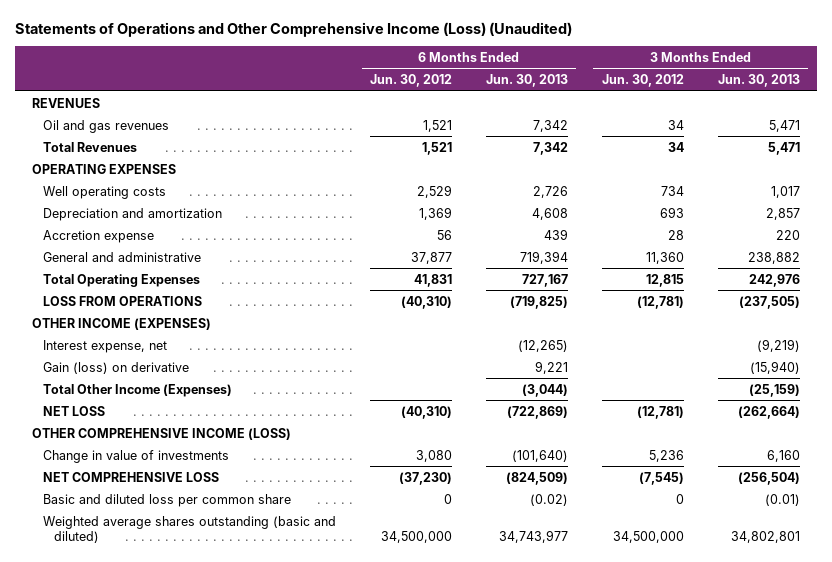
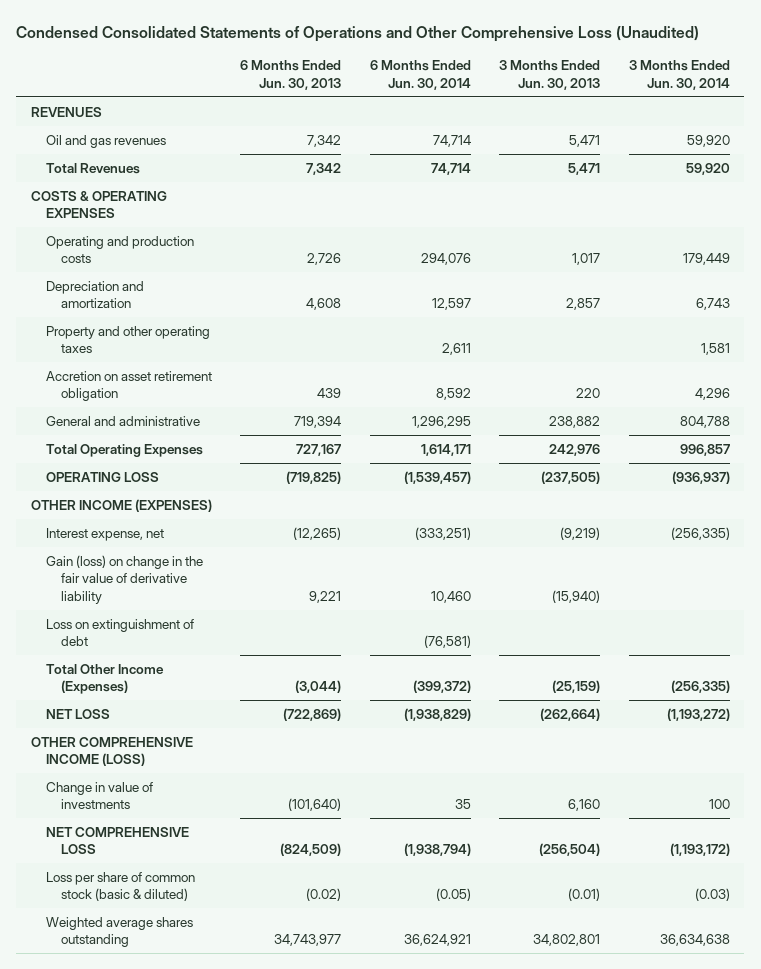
- Statements of Operations and Other Comprehensive Income (Loss) (Unaudited)
+ Condensed Consolidated Statements of Operations and Other Comprehensive Loss (Unaudited)
- | 6 Months Ended Jun. 30, 2012 | 6 Months Ended Jun. 30, 2013 | 3 Months Ended Jun. 30, 2012 | 3 Months Ended Jun. 30, 2013
+ | 6 Months Ended Jun. 30, 2013 | 6 Months Ended Jun. 30, 2014 | 3 Months Ended Jun. 30, 2013 | 3 Months Ended Jun. 30, 2014
- OPERATING EXPENSES
- Well operating costs | 2,529 | 2,726 | 734 | 1,017
+ COSTS & OPERATING EXPENSES
+ Operating and production costs | 2,726 | 294,076 | 1,017 | 179,449
- Accretion expense | 56 | 439 | 28 | 220
+ Property and other operating taxes | | 2,611 | | 1,581
+ Accretion on asset retirement obligation | 439 | 8,592 | 220 | 4,296
- LOSS FROM OPERATIONS | (40,310) | (719,825) | (12,781) | (237,505)
+ OPERATING LOSS | (719,825) | (1,539,457) | (237,505) | (936,937)
- Gain (loss) on derivative | | 9,221 | | (15,940)
+ Gain (loss) on change in the fair value of derivative liability | 9,221 | 10,460 | (15,940) |
+ Loss on extinguishment of debt | | (76,581) | |
- Basic and diluted loss per common share | 0 | (0.02) | 0 | (0.01)
- Weighted average shares outstanding (basic and diluted) | 34,500,000 | 34,743,977 | 34,500,000 | 34,802,801
+ Loss per share of common stock (basic & diluted) | (0.02) | (0.05) | (0.01) | (0.03)
+ Weighted average shares outstanding | 34,743,977 | 36,624,921 | 34,802,801 | 36,634,638

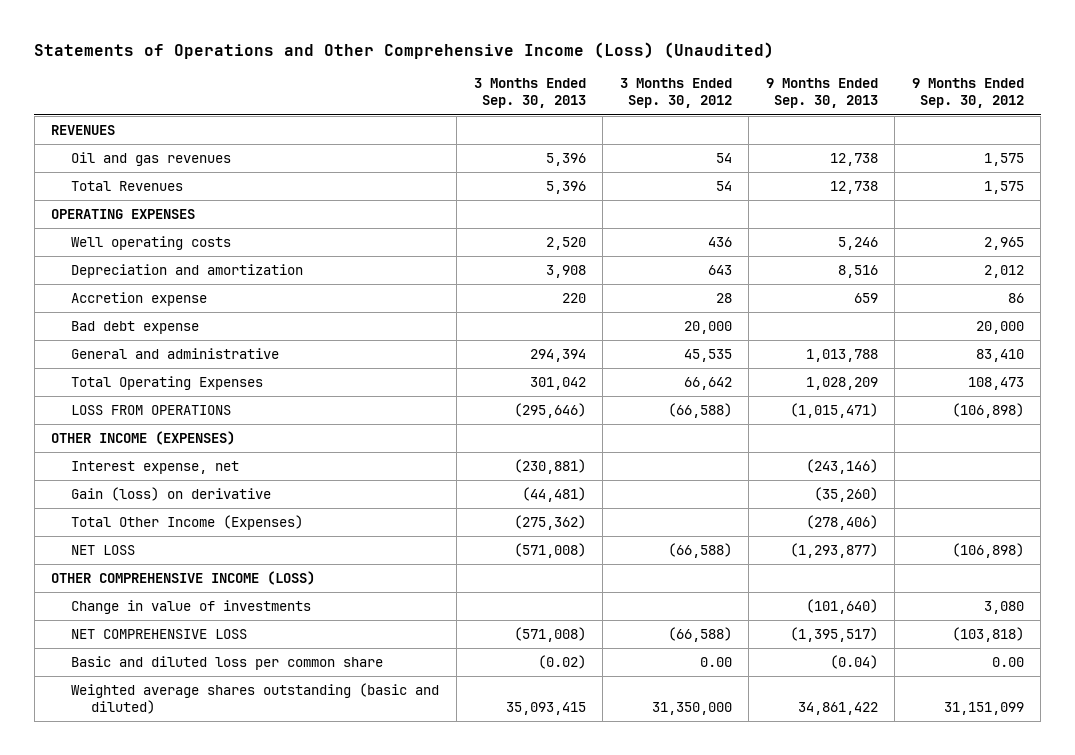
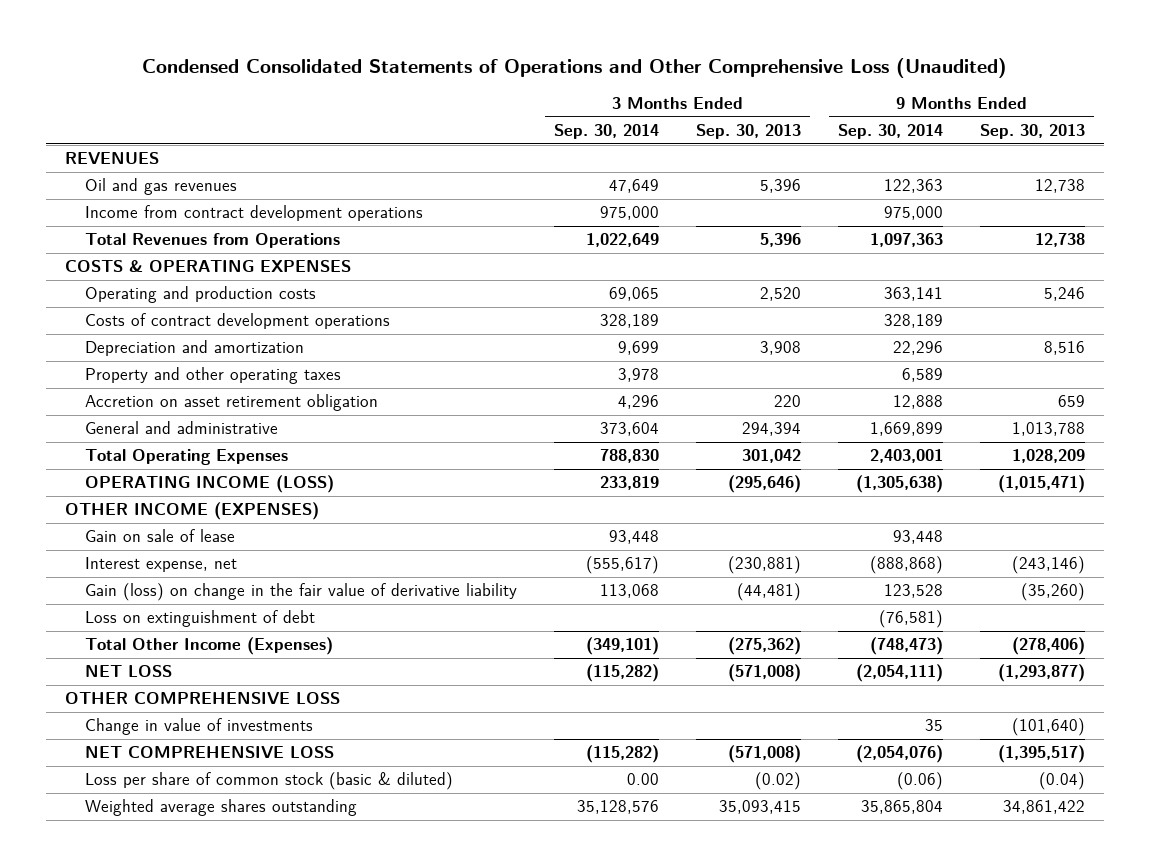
- Statements of Operations and Other Comprehensive Income (Loss) (Unaudited)
+ Condensed Consolidated Statements of Operations and Other Comprehensive Loss (Unaudited)
- | 3 Months Ended Sep. 30, 2013 | 3 Months Ended Sep. 30, 2012 | 9 Months Ended Sep. 30, 2013 | 9 Months Ended Sep. 30, 2012
+ | 3 Months Ended Sep. 30, 2014 | 3 Months Ended Sep. 30, 2013 | 9 Months Ended Sep. 30, 2014 | 9 Months Ended Sep. 30, 2013
- Total Revenues | 5,396 | 54 | 12,738 | 1,575
- OPERATING EXPENSES
- Well operating costs | 2,520 | 436 | 5,246 | 2,965
+ Income from contract development operations | 975,000 | | 975,000 |
+ Total Revenues from Operations | 1,022,649 | 5,396 | 1,097,363 | 12,738
+ COSTS & OPERATING EXPENSES
+ Operating and production costs | 69,065 | 2,520 | 363,141 | 5,246
+ Costs of contract development operations | 328,189 | | 328,189 |
- Accretion expense | 220 | 28 | 659 | 86
- Bad debt expense | | 20,000 | | 20,000
+ Property and other operating taxes | 3,978 | | 6,589 |
+ Accretion on asset retirement obligation | 4,296 | 220 | 12,888 | 659
- LOSS FROM OPERATIONS | (295,646) | (66,588) | (1,015,471) | (106,898)
+ OPERATING INCOME (LOSS) | 233,819 | (295,646) | (1,305,638) | (1,015,471)
+ Gain on sale of lease | 93,448 | | 93,448 |
- Gain (loss) on derivative | (44,481) | | (35,260) |
+ Gain (loss) on change in the fair value of derivative liability | 113,068 | (44,481) | 123,528 | (35,260)
+ Loss on extinguishment of debt | | | (76,581) |
- OTHER COMPREHENSIVE INCOME (LOSS)
+ OTHER COMPREHENSIVE LOSS
- Basic and diluted loss per common share | (0.02) | 0.00 | (0.04) | 0.00
- Weighted average shares outstanding (basic and diluted) | 35,093,415 | 31,350,000 | 34,861,422 | 31,151,099
+ Loss per share of common stock (basic & diluted) | 0.00 | (0.02) | (0.06) | (0.04)
+ Weighted average shares outstanding | 35,128,576 | 35,093,415 | 35,865,804 | 34,861,422

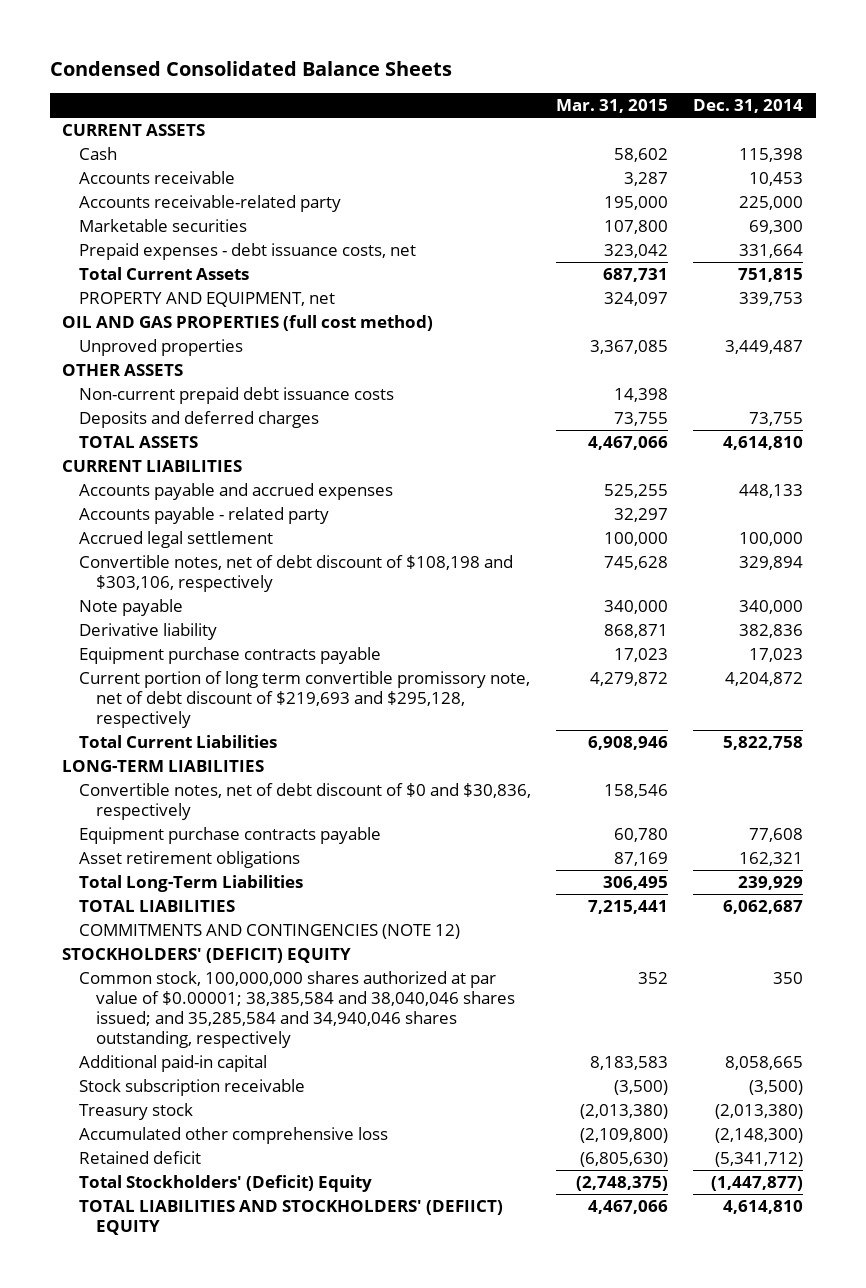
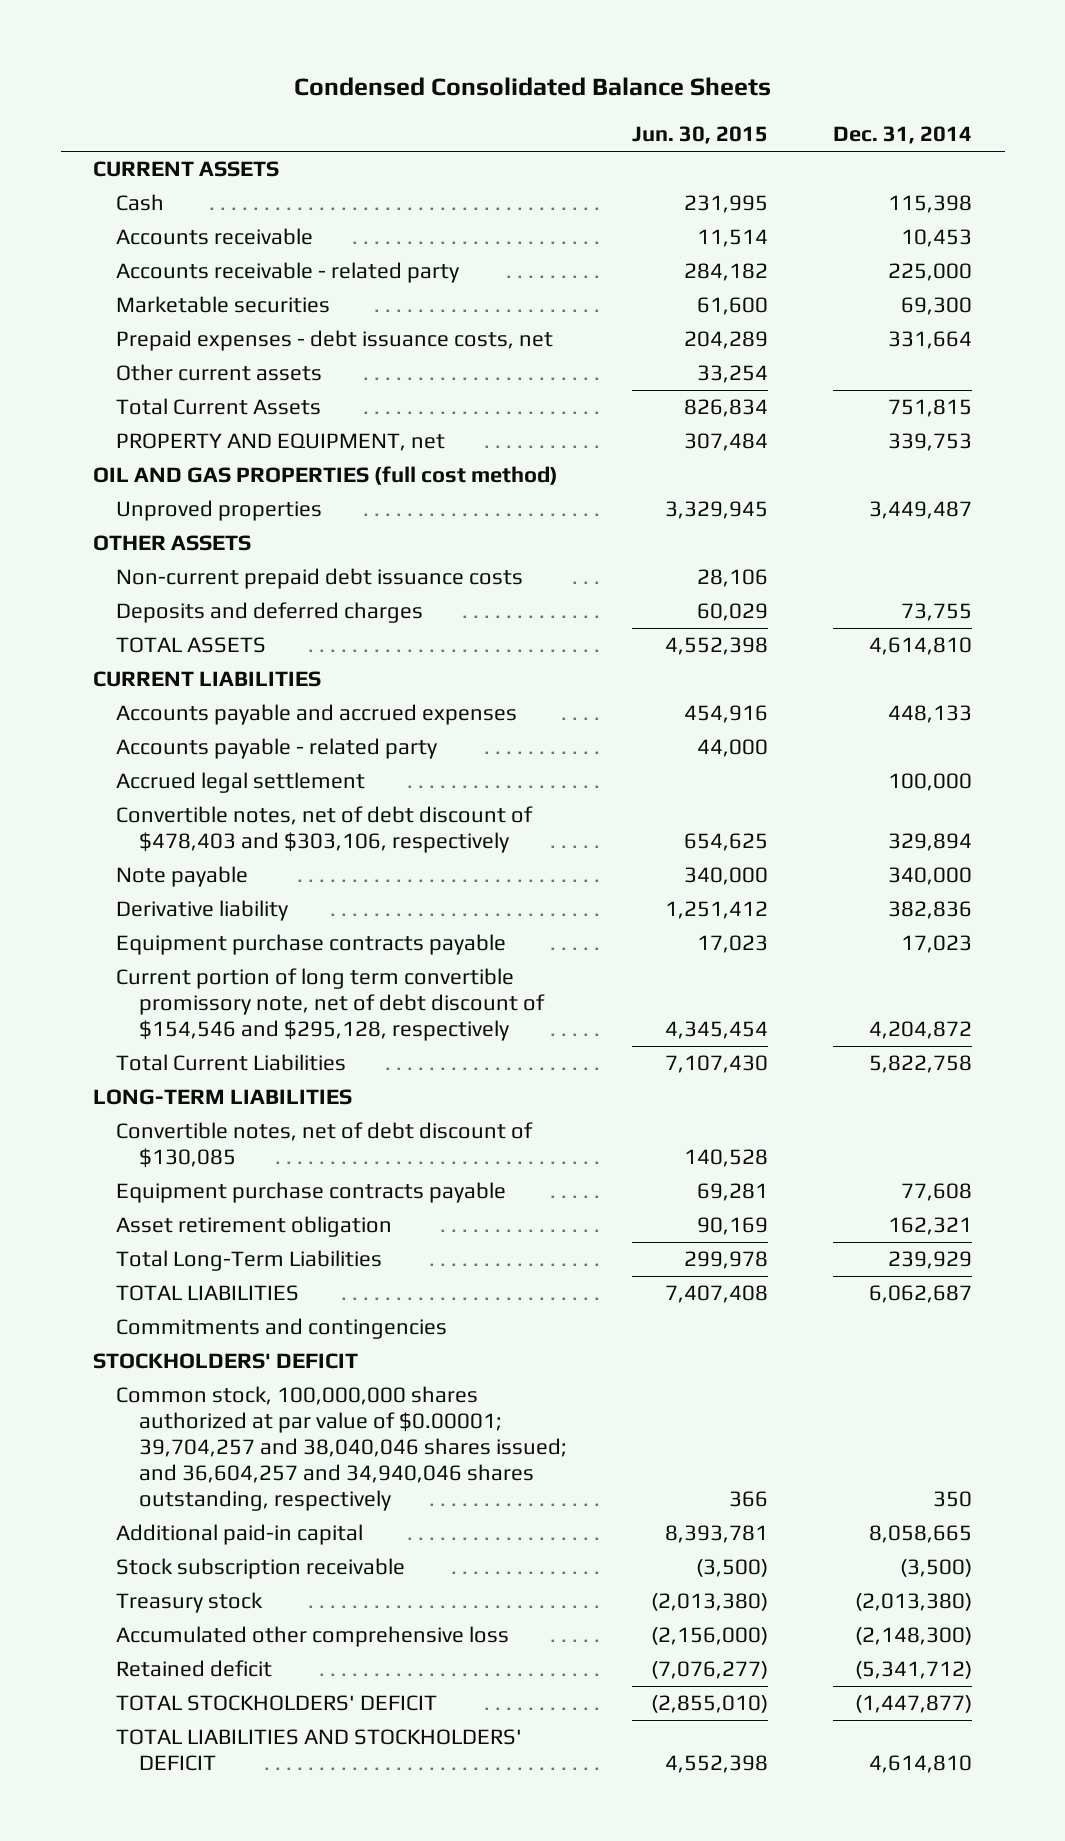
- | Mar. 31, 2015 | Dec. 31, 2014
+ | Jun. 30, 2015 | Dec. 31, 2014
- Accounts receivable-related party | 195,000 | 225,000
+ Accounts receivable - related party | 284,182 | 225,000
+ Other current assets | 33,254 |
- Convertible notes, net of debt discount of $108,198 and $303,106, respectively | 745,628 | 329,894
+ Convertible notes, net of debt discount of $478,403 and $303,106, respectively | 654,625 | 329,894
- Current portion of long term convertible promissory note, net of debt discount of $219,693 and $295,128, respectively | 4,279,872 | 4,204,872
+ Current portion of long term convertible promissory note, net of debt discount of $154,546 and $295,128, respectively | 4,345,454 | 4,204,872
- Convertible notes, net of debt discount of $0 and $30,836, respectively | 158,546 |
+ Convertible notes, net of debt discount of $130,085 | 140,528 |
- Asset retirement obligations | 87,169 | 162,321
+ Asset retirement obligation | 90,169 | 162,321
- COMMITMENTS AND CONTINGENCIES (NOTE 12)
- STOCKHOLDERS' (DEFICIT) EQUITY
- Common stock, 100,000,000 shares authorized at par value of $0.00001; 38,385,584 and 38,040,046 shares issued; and 35,285,584 and 34,940,046 shares outstanding, respectively | 352 | 350
+ Commitments and contingencies
+ STOCKHOLDERS' DEFICIT
+ Common stock, 100,000,000 shares authorized at par value of $0.00001; 39,704,257 and 38,040,046 shares issued; and 36,604,257 and 34,940,046 shares outstanding, respectively | 366 | 350
- Total Stockholders' (Deficit) Equity | (2,748,375) | (1,447,877)
- TOTAL LIABILITIES AND STOCKHOLDERS' (DEFIICT) EQUITY | 4,467,066 | 4,614,810
+ TOTAL STOCKHOLDERS' DEFICIT | (2,855,010) | (1,447,877)
+ TOTAL LIABILITIES AND STOCKHOLDERS' DEFICIT | 4,552,398 | 4,614,810

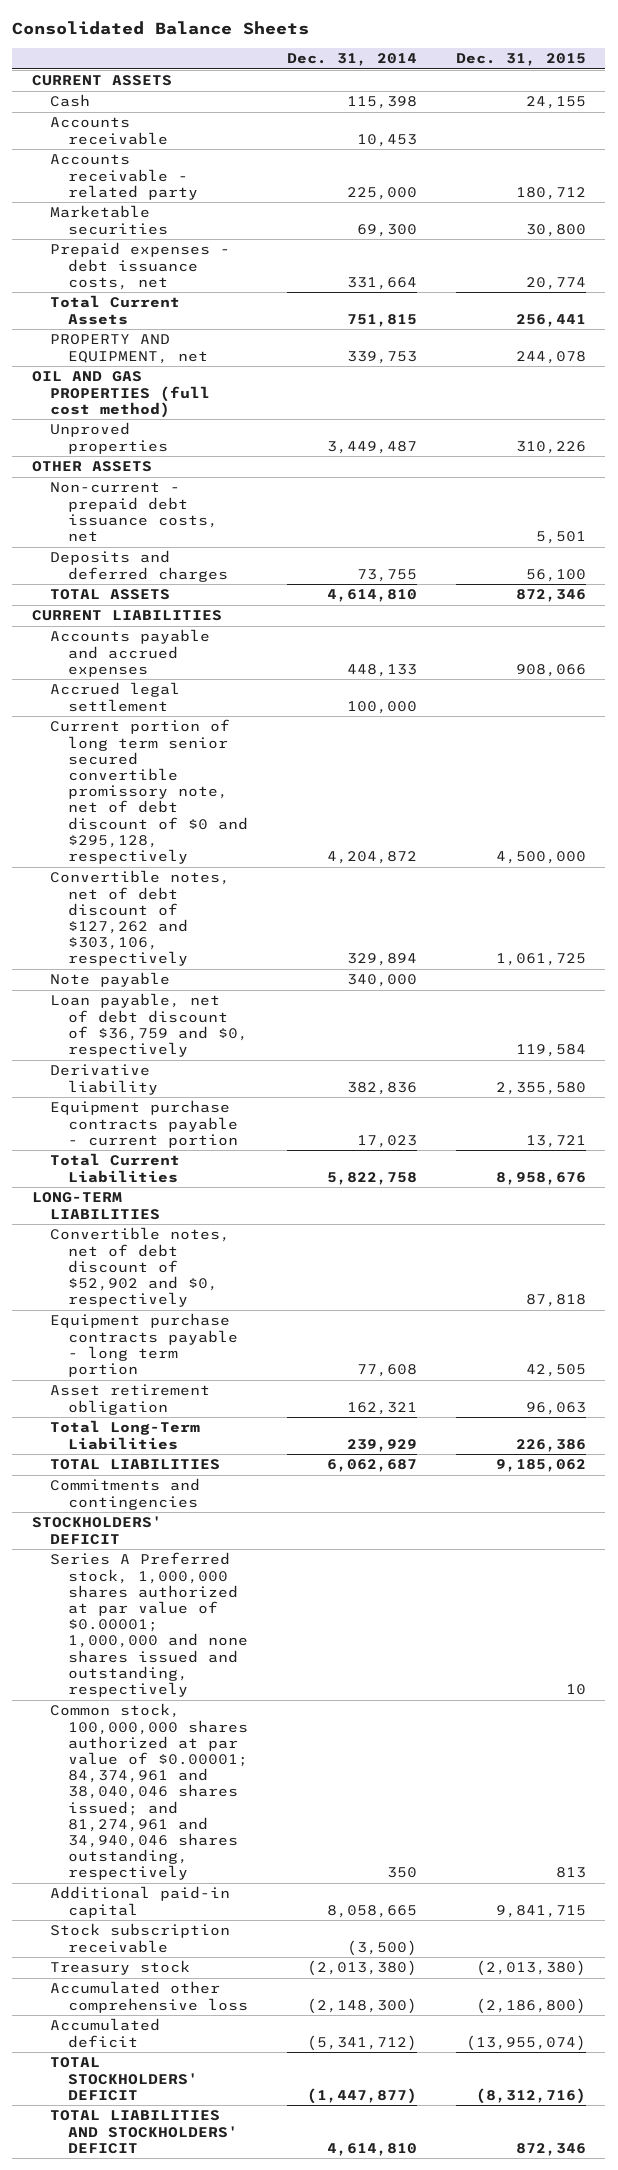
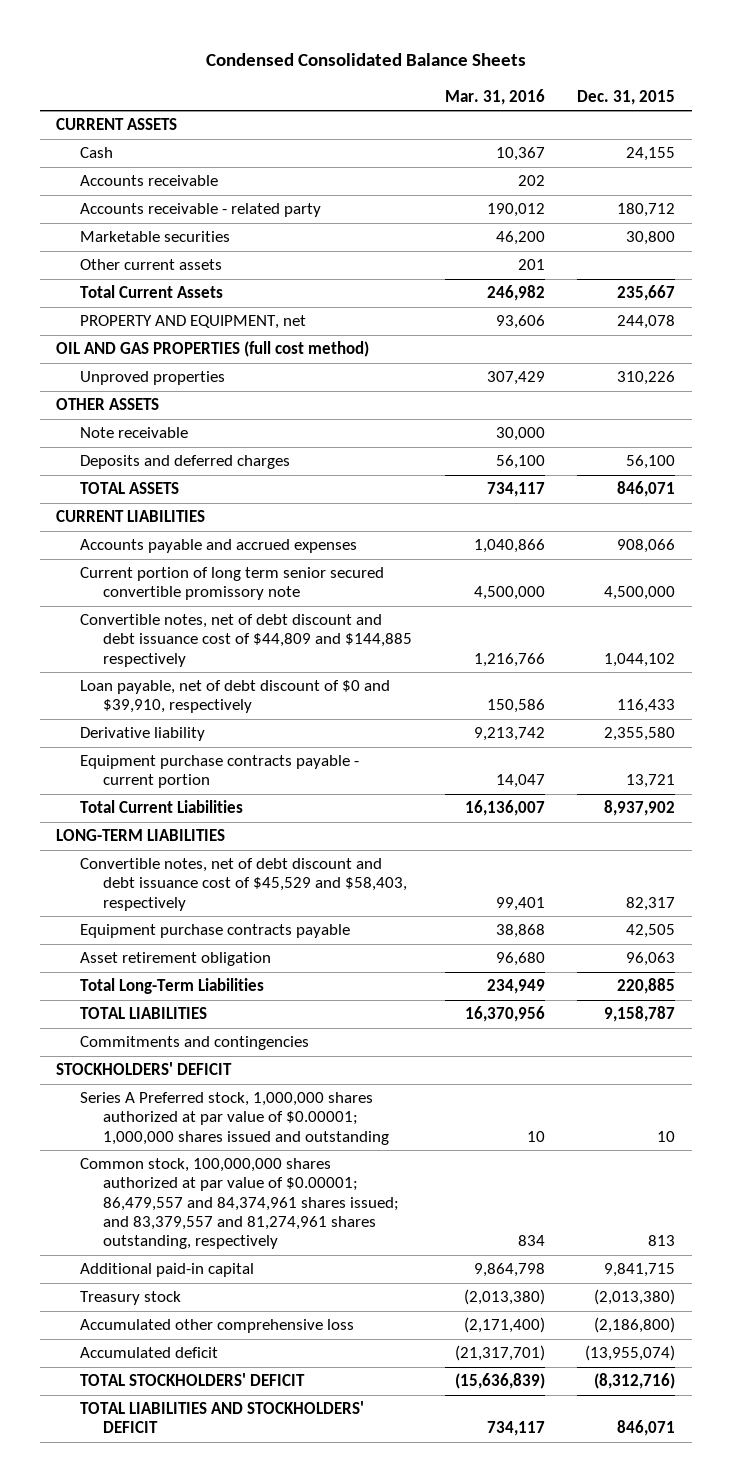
- Consolidated Balance Sheets
+ Condensed Consolidated Balance Sheets
- | Dec. 31, 2014 | Dec. 31, 2015
+ | Mar. 31, 2016 | Dec. 31, 2015
- Prepaid expenses - debt issuance costs, net | 331,664 | 20,774
- Total Current Assets | 751,815 | 256,441
+ Other current assets | 201 |
+ Total Current Assets | 246,982 | 235,667
- Non-current - prepaid debt issuance costs, net | | 5,501
+ Note receivable | 30,000 |
- TOTAL ASSETS | 4,614,810 | 872,346
+ TOTAL ASSETS | 734,117 | 846,071
- Accrued legal settlement | 100,000 |
- Current portion of long term senior secured convertible promissory note, net of debt discount of $0 and $295,128, respectively | 4,204,872 | 4,500,000
- Convertible notes, net of debt discount of $127,262 and $303,106, respectively | 329,894 | 1,061,725
- Note payable | 340,000 |
- Loan payable, net of debt discount of $36,759 and $0, respectively | | 119,584
+ Current portion of long term senior secured convertible promissory note | 4,500,000 | 4,500,000
+ Convertible notes, net of debt discount and debt issuance cost of $44,809 and $144,885 respectively | 1,216,766 | 1,044,102
+ Loan payable, net of debt discount of $0 and $39,910, respectively | 150,586 | 116,433
- Total Current Liabilities | 5,822,758 | 8,958,676
+ Total Current Liabilities | 16,136,007 | 8,937,902
- Convertible notes, net of debt discount of $52,902 and $0, respectively | | 87,818
- Equipment purchase contracts payable - long term portion | 77,608 | 42,505
+ Convertible notes, net of debt discount and debt issuance cost of $45,529 and $58,403, respectively | 99,401 | 82,317
+ Equipment purchase contracts payable | 38,868 | 42,505
- Total Long-Term Liabilities | 239,929 | 226,386
- TOTAL LIABILITIES | 6,062,687 | 9,185,062
+ Total Long-Term Liabilities | 234,949 | 220,885
+ TOTAL LIABILITIES | 16,370,956 | 9,158,787
- Series A Preferred stock, 1,000,000 shares authorized at par value of $0.00001; 1,000,000 and none shares issued and outstanding, respectively | | 10
- Common stock, 100,000,000 shares authorized at par value of $0.00001; 84,374,961 and 38,040,046 shares issued; and 81,274,961 and 34,940,046 shares outstanding, respectively | 350 | 813
+ Series A Preferred stock, 1,000,000 shares authorized at par value of $0.00001; 1,000,000 shares issued and outstanding | 10 | 10
+ Common stock, 100,000,000 shares authorized at par value of $0.00001; 86,479,557 and 84,374,961 shares issued; and 83,379,557 and 81,274,961 shares outstanding, respectively | 834 | 813
- Stock subscription receivable | (3,500) |
- TOTAL LIABILITIES AND STOCKHOLDERS' DEFICIT | 4,614,810 | 872,346
+ TOTAL LIABILITIES AND STOCKHOLDERS' DEFICIT | 734,117 | 846,071

